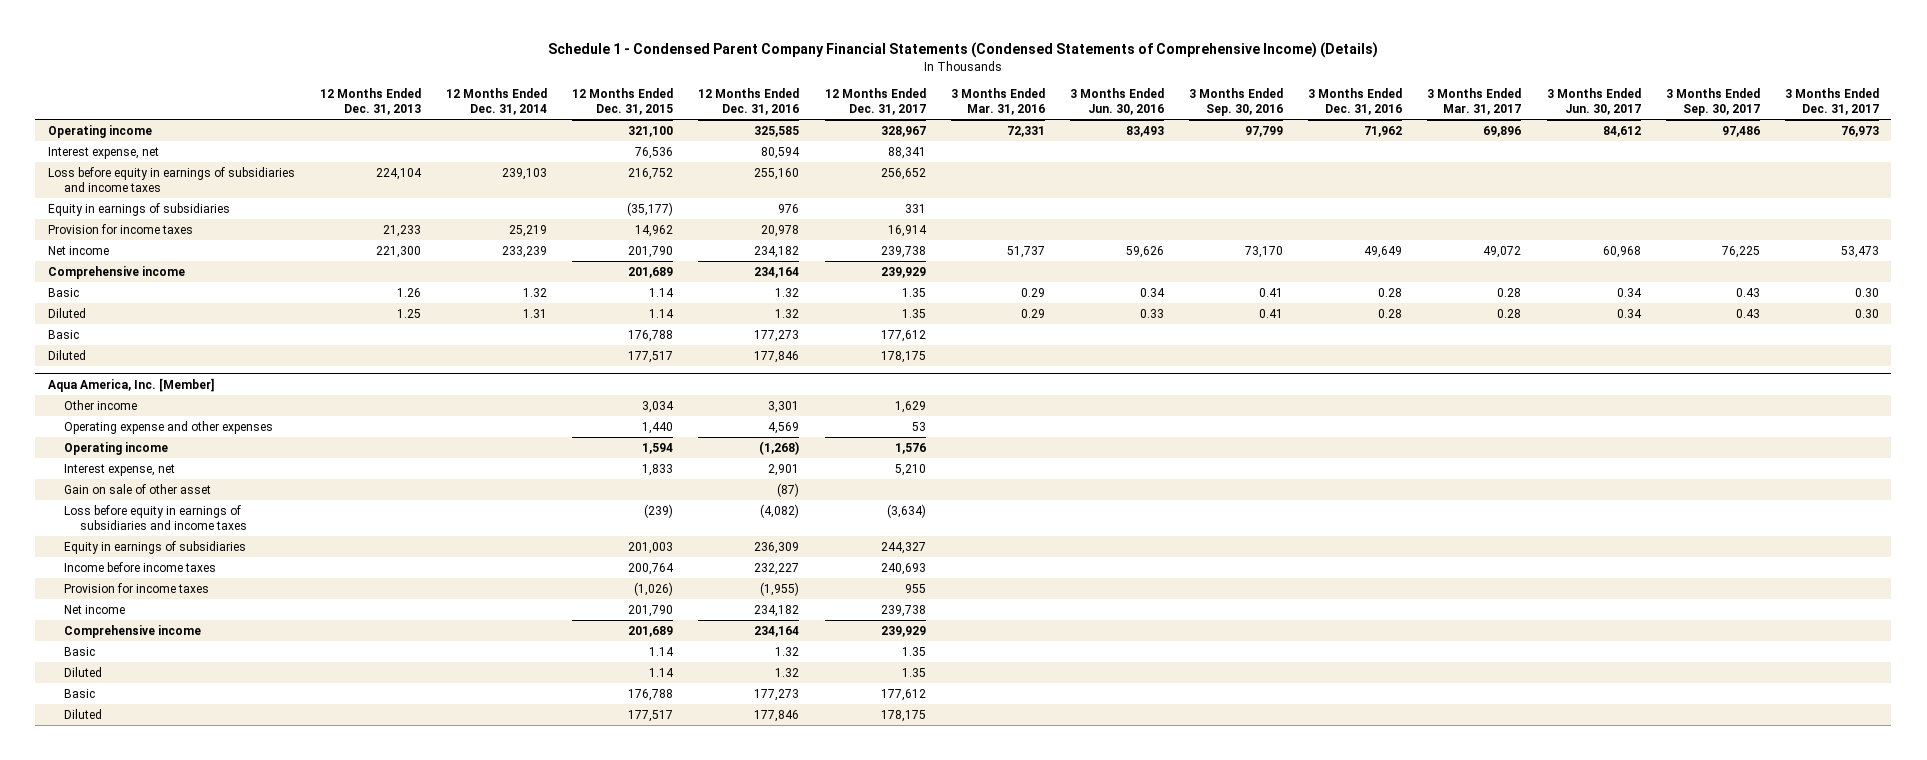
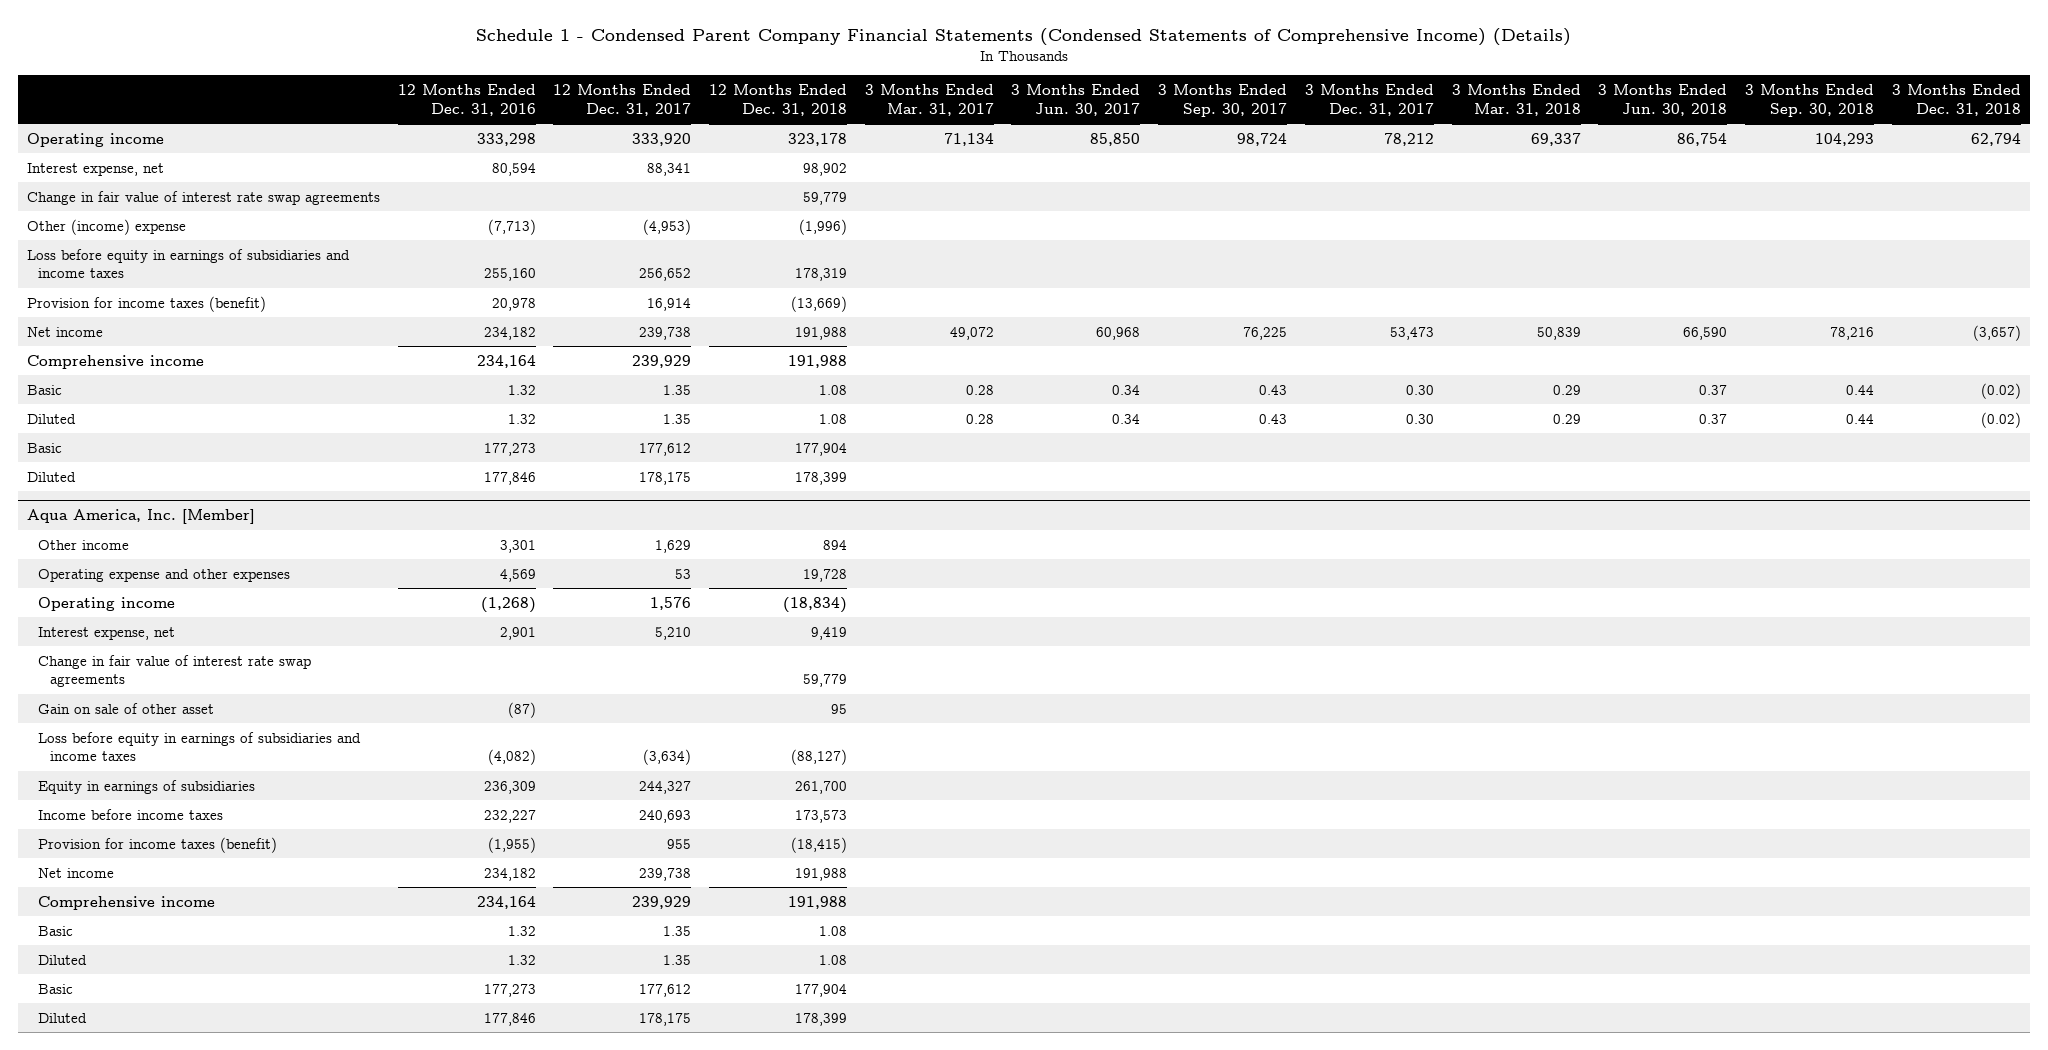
- | 12 Months Ended Dec. 31, 2013 | 12 Months Ended Dec. 31, 2014 | 12 Months Ended Dec. 31, 2015 | 12 Months Ended Dec. 31, 2016 | 12 Months Ended Dec. 31, 2017 | 3 Months Ended Mar. 31, 2016 | 3 Months Ended Jun. 30, 2016 | 3 Months Ended Sep. 30, 2016 | 3 Months Ended Dec. 31, 2016 | 3 Months Ended Mar. 31, 2017 | 3 Months Ended Jun. 30, 2017 | 3 Months Ended Sep. 30, 2017 | 3 Months Ended Dec. 31, 2017
+ | 12 Months Ended Dec. 31, 2016 | 12 Months Ended Dec. 31, 2017 | 12 Months Ended Dec. 31, 2018 | 3 Months Ended Mar. 31, 2017 | 3 Months Ended Jun. 30, 2017 | 3 Months Ended Sep. 30, 2017 | 3 Months Ended Dec. 31, 2017 | 3 Months Ended Mar. 31, 2018 | 3 Months Ended Jun. 30, 2018 | 3 Months Ended Sep. 30, 2018 | 3 Months Ended Dec. 31, 2018
- Operating income | | | 321,100 | 325,585 | 328,967 | 72,331 | 83,493 | 97,799 | 71,962 | 69,896 | 84,612 | 97,486 | 76,973
+ Operating income | 333,298 | 333,920 | 323,178 | 71,134 | 85,850 | 98,724 | 78,212 | 69,337 | 86,754 | 104,293 | 62,794
+ Change in fair value of interest rate swap agreements | | | 59,779 | | | | | | | |
+ Other (income) expense | (7,713) | (4,953) | (1,996) | | | | | | | |
- Equity in earnings of subsidiaries | | | (35,177) | 976 | 331 | | | | | | | |
- Provision for income taxes | 21,233 | 25,219 | 14,962 | 20,978 | 16,914 | | | | | | | |
+ Provision for income taxes (benefit) | 20,978 | 16,914 | (13,669) | | | | | | | |
@ Aqua America, Inc. [Member]
+ Change in fair value of interest rate swap agreements | | | 59,779 | | | | | | | |
- Provision for income taxes | | | (1,026) | (1,955) | 955 | | | | | | | |
+ Provision for income taxes (benefit) | (1,955) | 955 | (18,415) | | | | | | | |

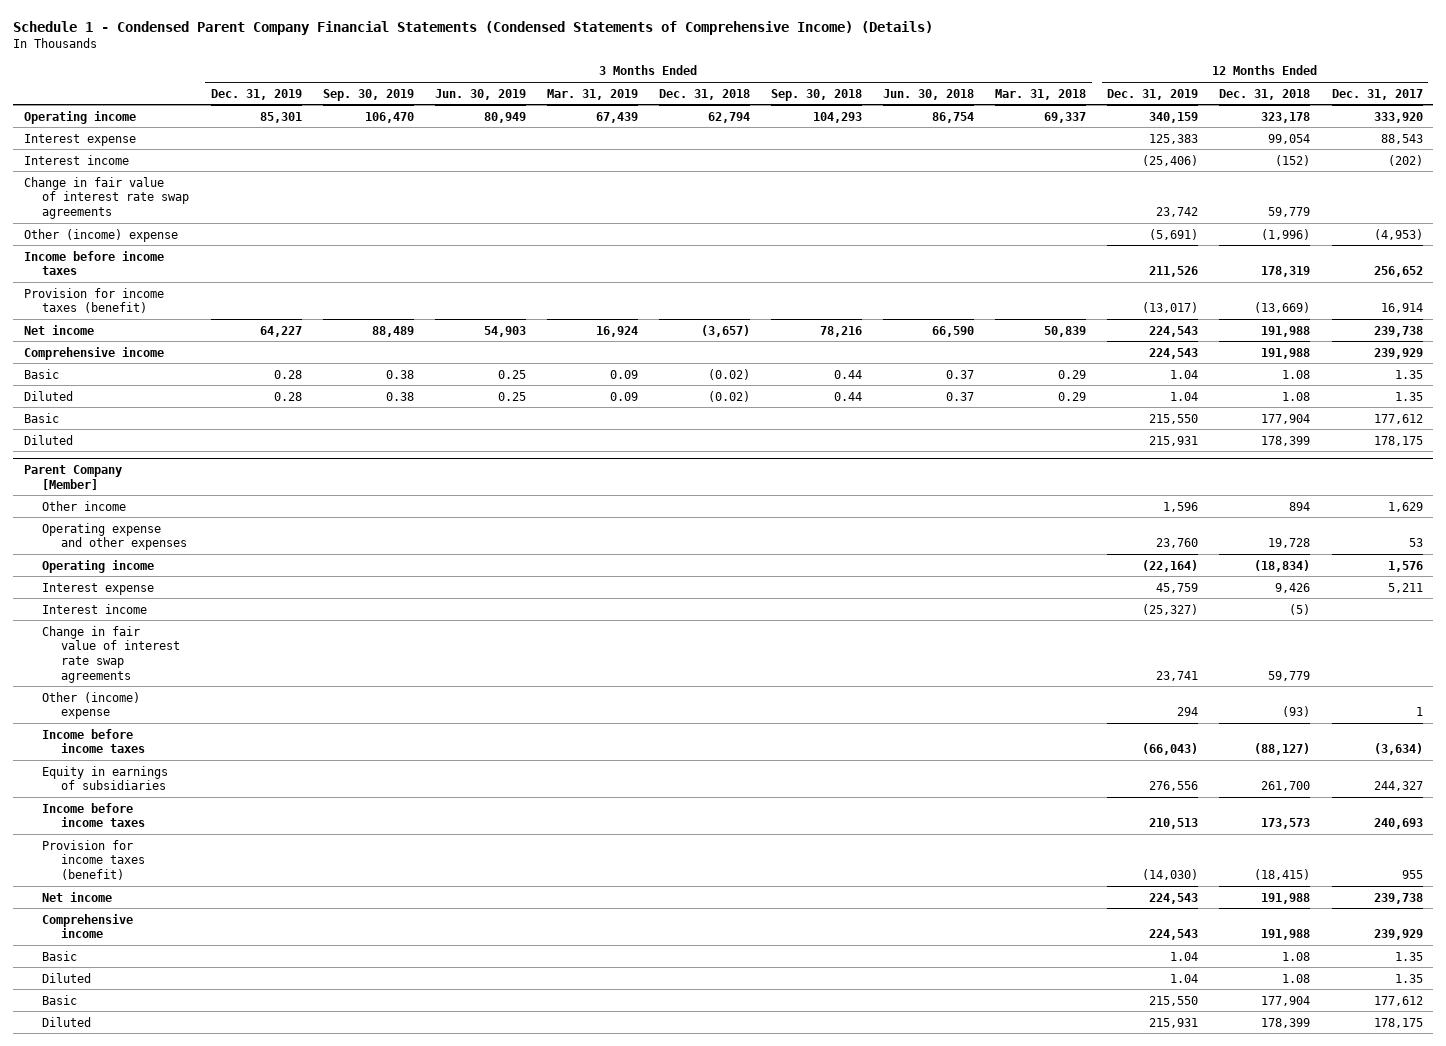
- | 12 Months Ended Dec. 31, 2016 | 12 Months Ended Dec. 31, 2017 | 12 Months Ended Dec. 31, 2018 | 3 Months Ended Mar. 31, 2017 | 3 Months Ended Jun. 30, 2017 | 3 Months Ended Sep. 30, 2017 | 3 Months Ended Dec. 31, 2017 | 3 Months Ended Mar. 31, 2018 | 3 Months Ended Jun. 30, 2018 | 3 Months Ended Sep. 30, 2018 | 3 Months Ended Dec. 31, 2018
+ | 3 Months Ended Dec. 31, 2019 | 3 Months Ended Sep. 30, 2019 | 3 Months Ended Jun. 30, 2019 | 3 Months Ended Mar. 31, 2019 | 3 Months Ended Dec. 31, 2018 | 3 Months Ended Sep. 30, 2018 | 3 Months Ended Jun. 30, 2018 | 3 Months Ended Mar. 31, 2018 | 12 Months Ended Dec. 31, 2019 | 12 Months Ended Dec. 31, 2018 | 12 Months Ended Dec. 31, 2017
- Interest expense, net | 80,594 | 88,341 | 98,902 | | | | | | | |
+ Interest expense | | | | | | | | | 125,383 | 99,054 | 88,543
+ Interest income | | | | | | | | | (25,406) | (152) | (202)
- Loss before equity in earnings of subsidiaries and income taxes | 255,160 | 256,652 | 178,319 | | | | | | | |
+ Income before income taxes | | | | | | | | | 211,526 | 178,319 | 256,652
- Aqua America, Inc. [Member]
+ Parent Company [Member]
- Interest expense, net | 2,901 | 5,210 | 9,419 | | | | | | | |
+ Interest expense | | | | | | | | | 45,759 | 9,426 | 5,211
+ Interest income | | | | | | | | | (25,327) | (5) |
- Gain on sale of other asset | (87) | | 95 | | | | | | | |
- Loss before equity in earnings of subsidiaries and income taxes | (4,082) | (3,634) | (88,127) | | | | | | | |
+ Other (income) expense | | | | | | | | | 294 | (93) | 1
+ Income before income taxes | | | | | | | | | (66,043) | (88,127) | (3,634)

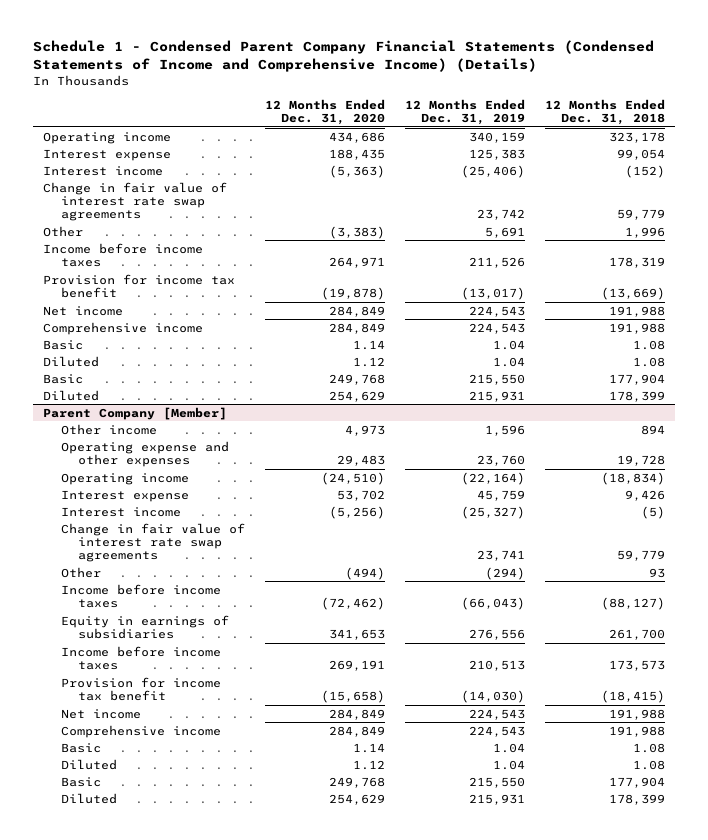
- Schedule 1 - Condensed Parent Company Financial Statements (Condensed Statements of Comprehensive Income) (Details)
+ Schedule 1 - Condensed Parent Company Financial Statements (Condensed Statements of Income and Comprehensive Income) (Details)
- | 3 Months Ended Dec. 31, 2019 | 3 Months Ended Sep. 30, 2019 | 3 Months Ended Jun. 30, 2019 | 3 Months Ended Mar. 31, 2019 | 3 Months Ended Dec. 31, 2018 | 3 Months Ended Sep. 30, 2018 | 3 Months Ended Jun. 30, 2018 | 3 Months Ended Mar. 31, 2018 | 12 Months Ended Dec. 31, 2019 | 12 Months Ended Dec. 31, 2018 | 12 Months Ended Dec. 31, 2017
+ | 12 Months Ended Dec. 31, 2020 | 12 Months Ended Dec. 31, 2019 | 12 Months Ended Dec. 31, 2018
- Other (income) expense | | | | | | | | | (5,691) | (1,996) | (4,953)
+ Other | (3,383) | 5,691 | 1,996
- Provision for income taxes (benefit) | | | | | | | | | (13,017) | (13,669) | 16,914
+ Provision for income tax benefit | (19,878) | (13,017) | (13,669)
@ Parent Company [Member]
- Other (income) expense | | | | | | | | | 294 | (93) | 1
+ Other | (494) | (294) | 93
- Provision for income taxes (benefit) | | | | | | | | | (14,030) | (18,415) | 955
+ Provision for income tax benefit | (15,658) | (14,030) | (18,415)

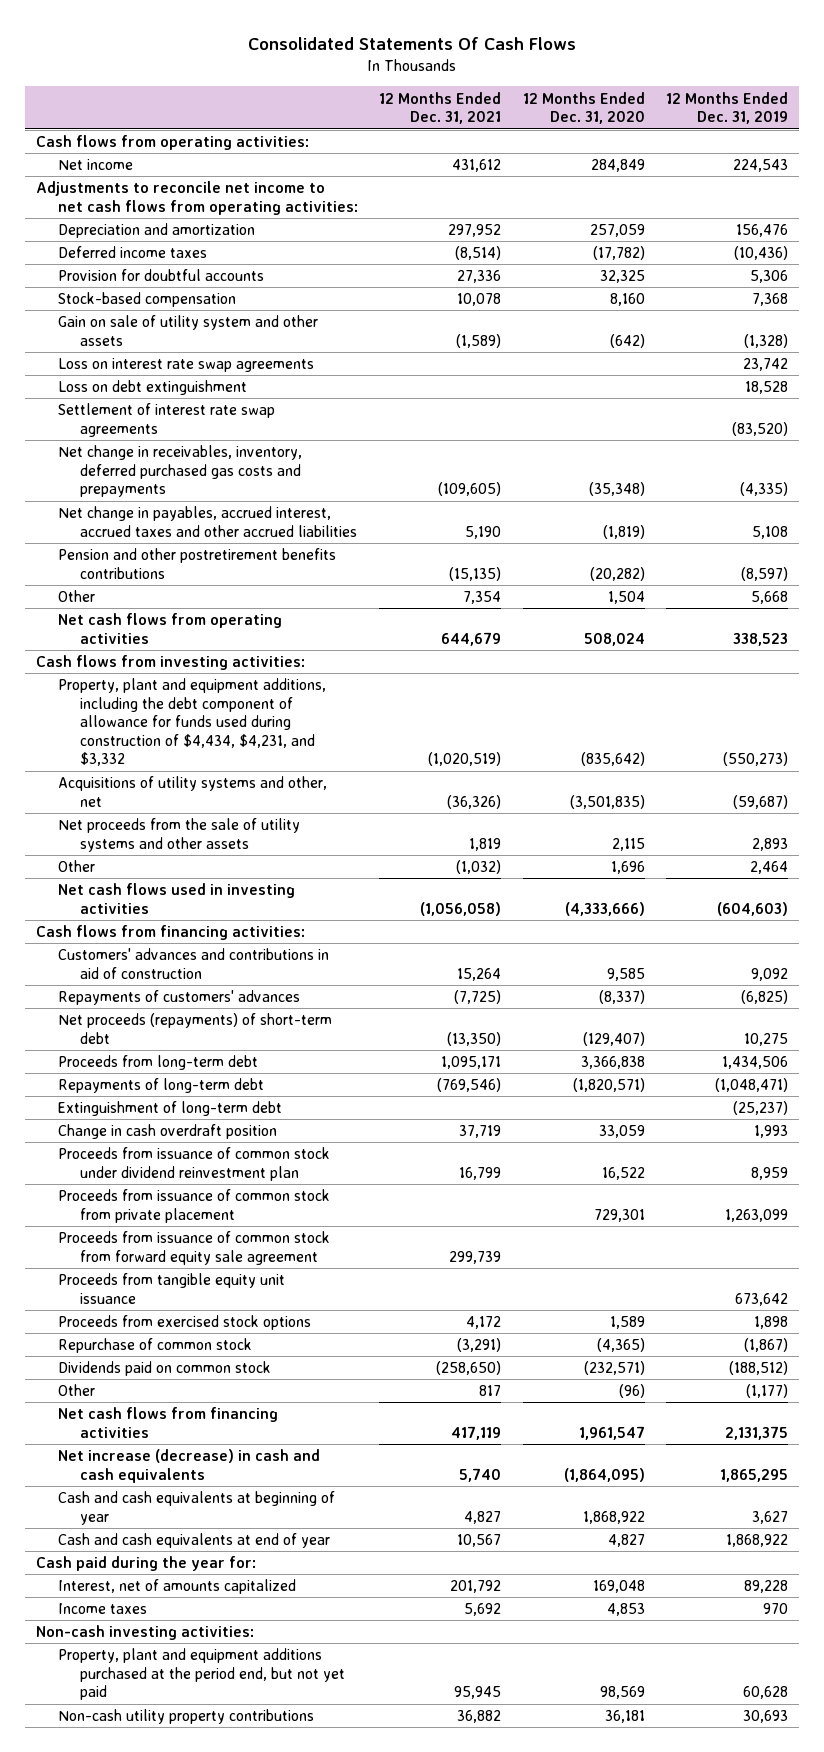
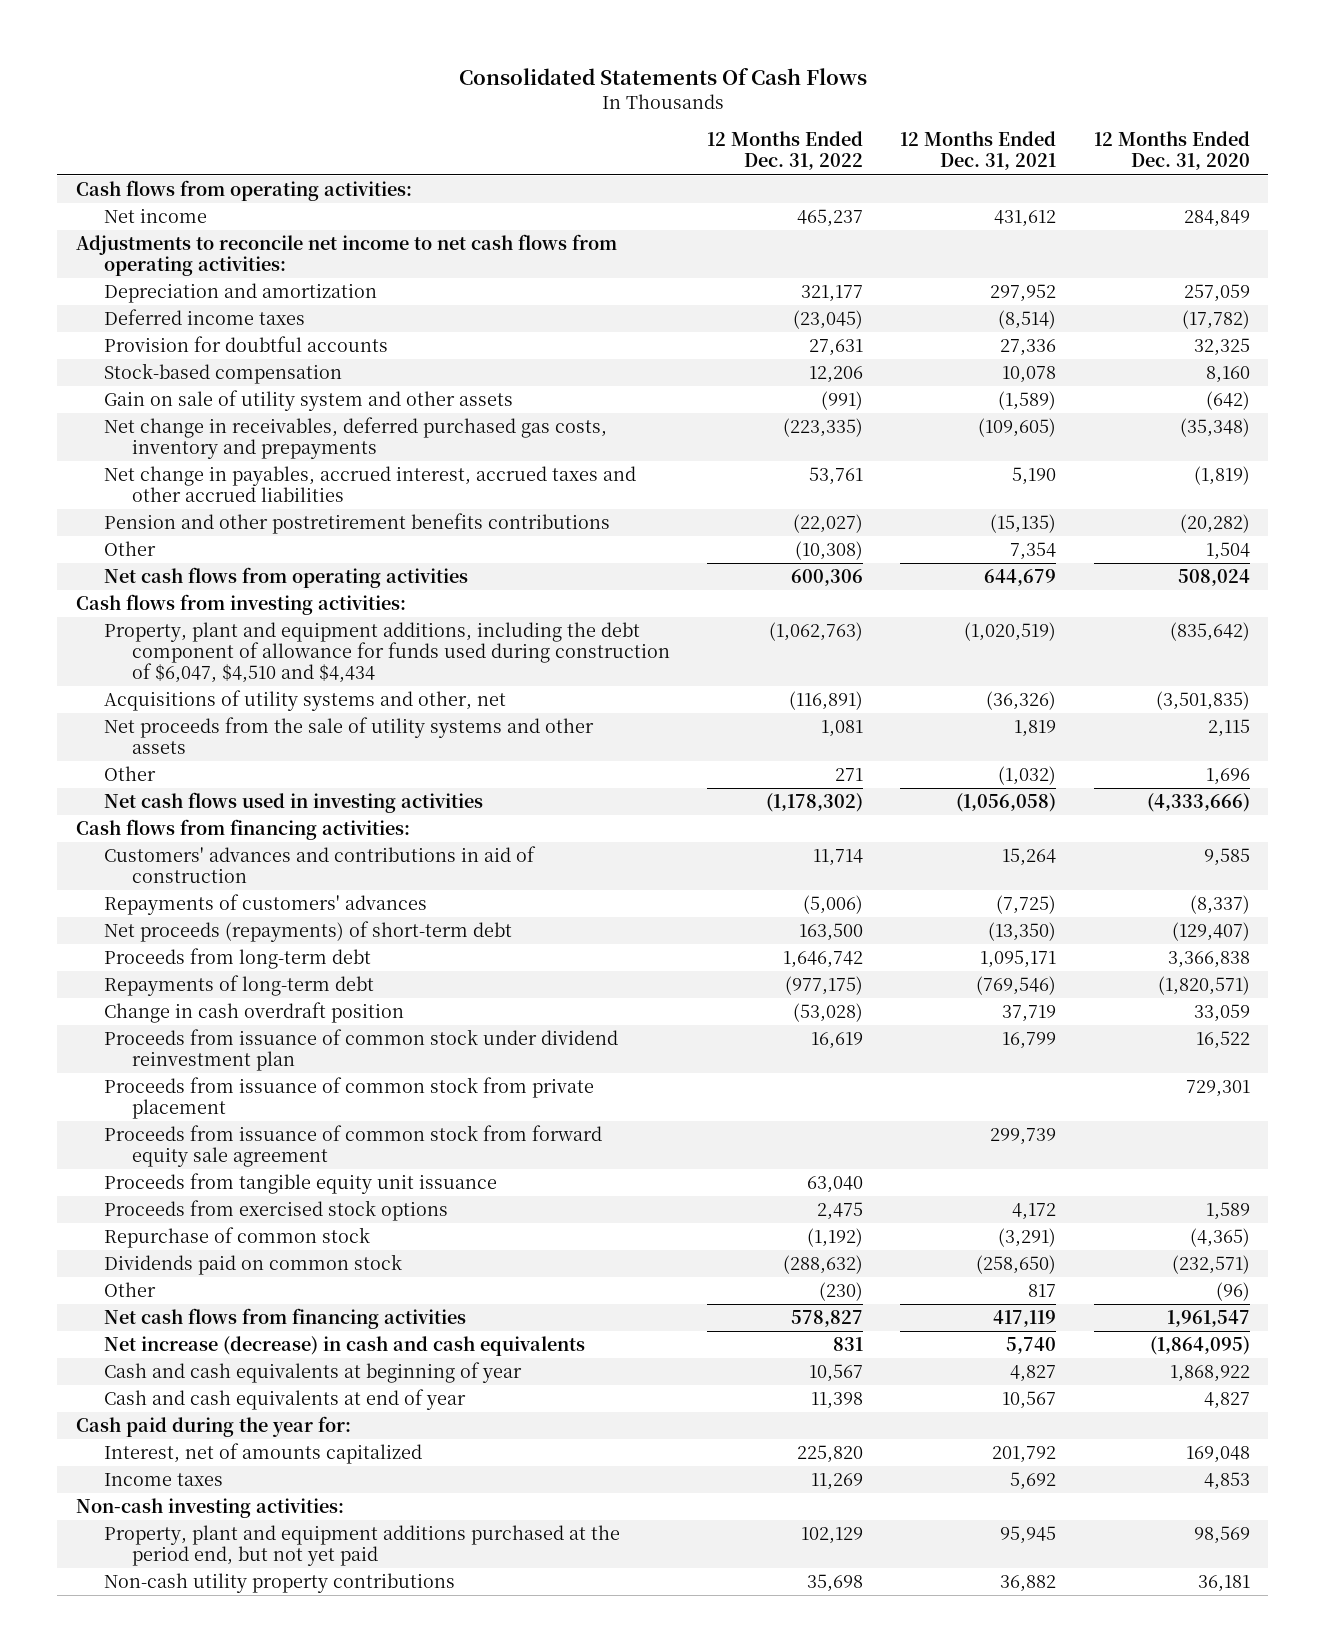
- | 12 Months Ended Dec. 31, 2021 | 12 Months Ended Dec. 31, 2020 | 12 Months Ended Dec. 31, 2019
+ | 12 Months Ended Dec. 31, 2022 | 12 Months Ended Dec. 31, 2021 | 12 Months Ended Dec. 31, 2020
- Loss on interest rate swap agreements | | | 23,742
- Loss on debt extinguishment | | | 18,528
- Settlement of interest rate swap agreements | | | (83,520)
- Net change in receivables, inventory, deferred purchased gas costs and prepayments | (109,605) | (35,348) | (4,335)
+ Net change in receivables, deferred purchased gas costs, inventory and prepayments | (223,335) | (109,605) | (35,348)
- Property, plant and equipment additions, including the debt component of allowance for funds used during construction of $4,434, $4,231, and $3,332 | (1,020,519) | (835,642) | (550,273)
+ Property, plant and equipment additions, including the debt component of allowance for funds used during construction of $6,047, $4,510 and $4,434 | (1,062,763) | (1,020,519) | (835,642)
- Extinguishment of long-term debt | | | (25,237)

